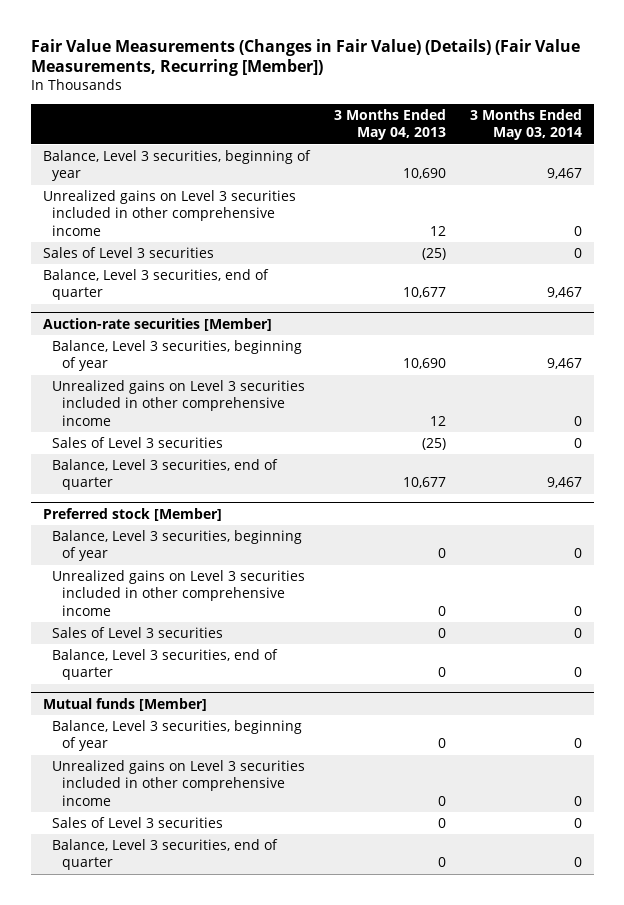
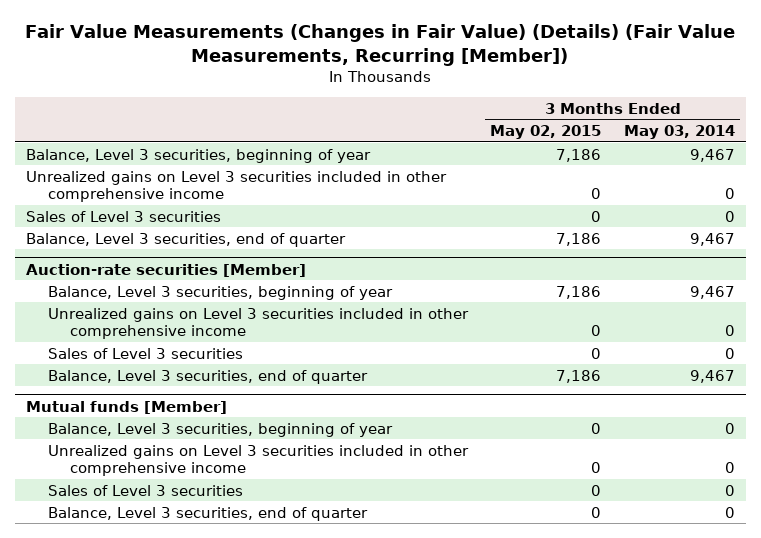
- | 3 Months Ended May 04, 2013 | 3 Months Ended May 03, 2014
+ | 3 Months Ended May 02, 2015 | 3 Months Ended May 03, 2014
- Preferred stock [Member]
- Balance, Level 3 securities, beginning of year | 0 | 0
- Unrealized gains on Level 3 securities included in other comprehensive income | 0 | 0
- Sales of Level 3 securities | 0 | 0
- Balance, Level 3 securities, end of quarter | 0 | 0

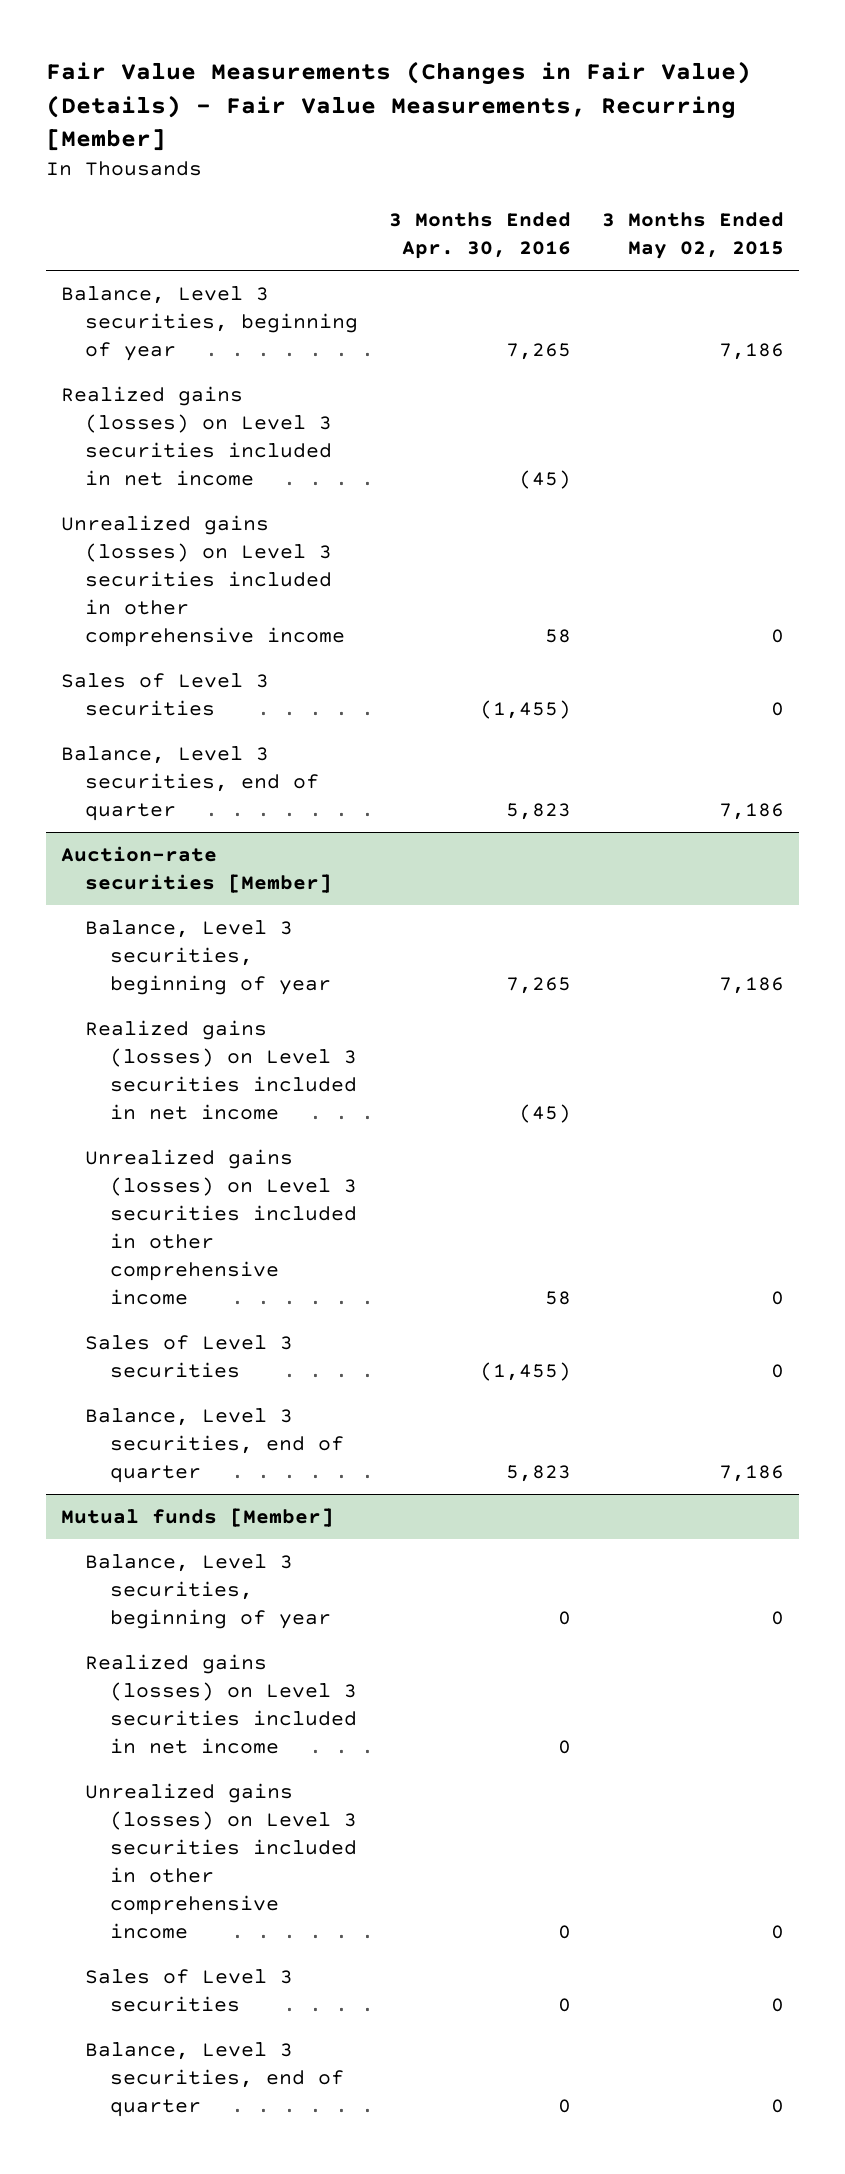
- Fair Value Measurements (Changes in Fair Value) (Details) (Fair Value Measurements, Recurring [Member])
+ Fair Value Measurements (Changes in Fair Value) (Details) - Fair Value Measurements, Recurring [Member]
- | 3 Months Ended May 02, 2015 | 3 Months Ended May 03, 2014
+ | 3 Months Ended Apr. 30, 2016 | 3 Months Ended May 02, 2015
- Unrealized gains on Level 3 securities included in other comprehensive income | 0 | 0
+ Realized gains (losses) on Level 3 securities included in net income | (45) |
+ Unrealized gains (losses) on Level 3 securities included in other comprehensive income | 58 | 0
@ Auction-rate securities [Member]
- Unrealized gains on Level 3 securities included in other comprehensive income | 0 | 0
+ Realized gains (losses) on Level 3 securities included in net income | (45) |
+ Unrealized gains (losses) on Level 3 securities included in other comprehensive income | 58 | 0
@ Mutual funds [Member]
- Unrealized gains on Level 3 securities included in other comprehensive income | 0 | 0
+ Realized gains (losses) on Level 3 securities included in net income | 0 |
+ Unrealized gains (losses) on Level 3 securities included in other comprehensive income | 0 | 0

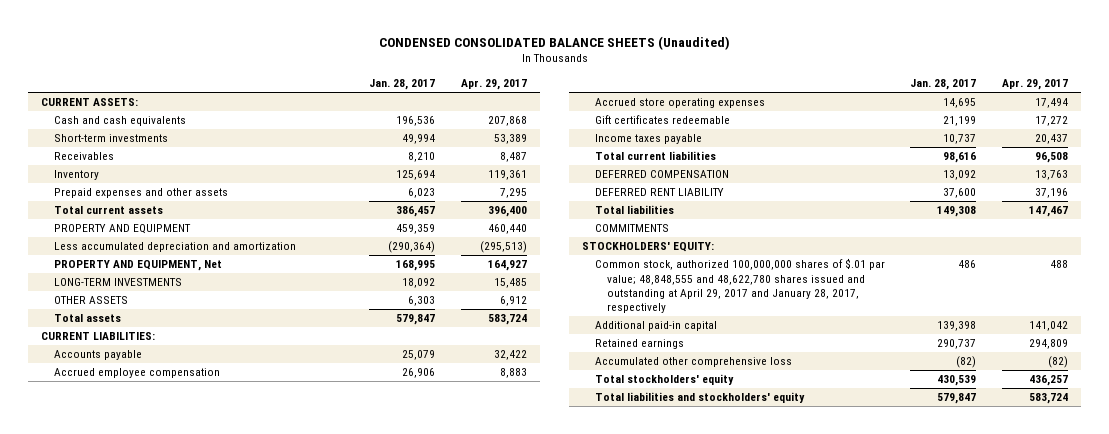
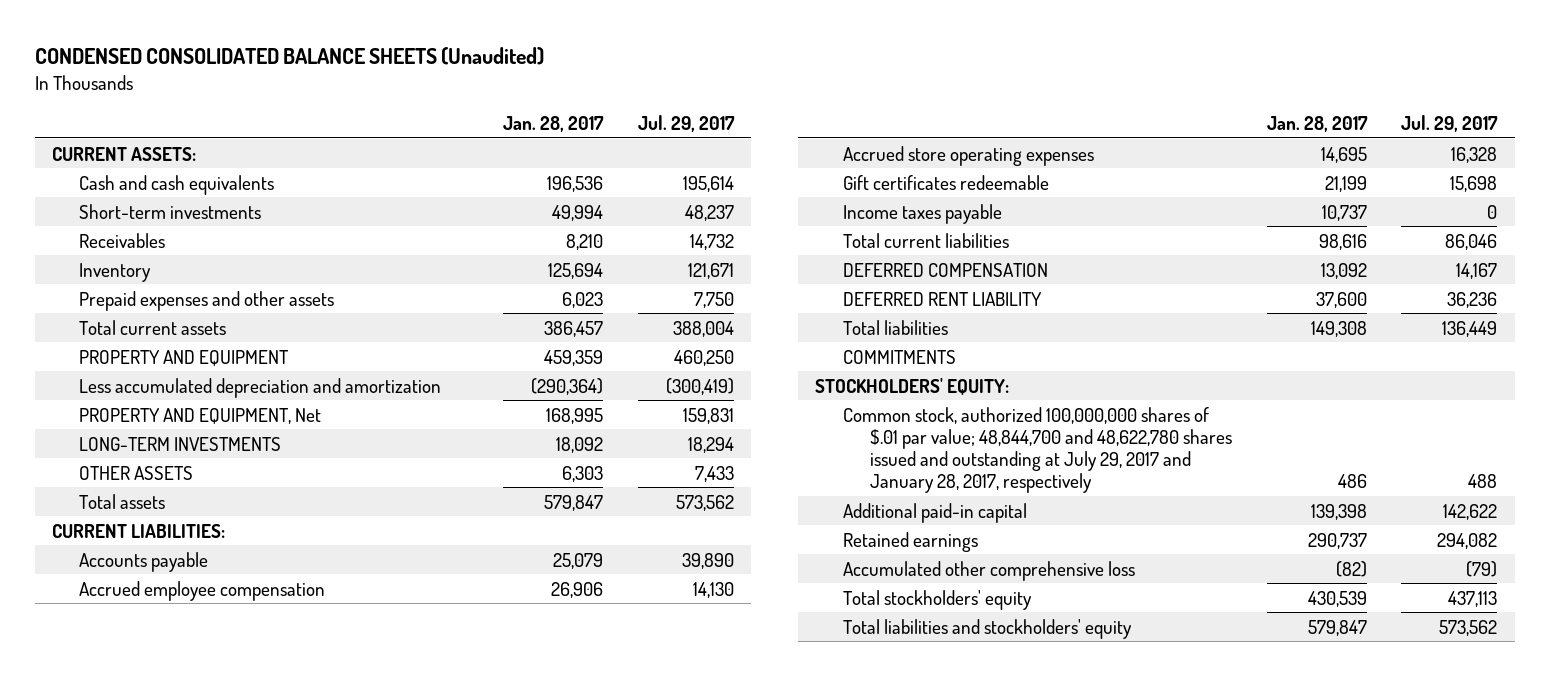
- | Jan. 28, 2017 | Apr. 29, 2017
+ | Jan. 28, 2017 | Jul. 29, 2017
- Common stock, authorized 100,000,000 shares of $.01 par value; 48,848,555 and 48,622,780 shares issued and outstanding at April 29, 2017 and January 28, 2017, respectively | 486 | 488
+ Common stock, authorized 100,000,000 shares of $.01 par value; 48,844,700 and 48,622,780 shares issued and outstanding at July 29, 2017 and January 28, 2017, respectively | 486 | 488

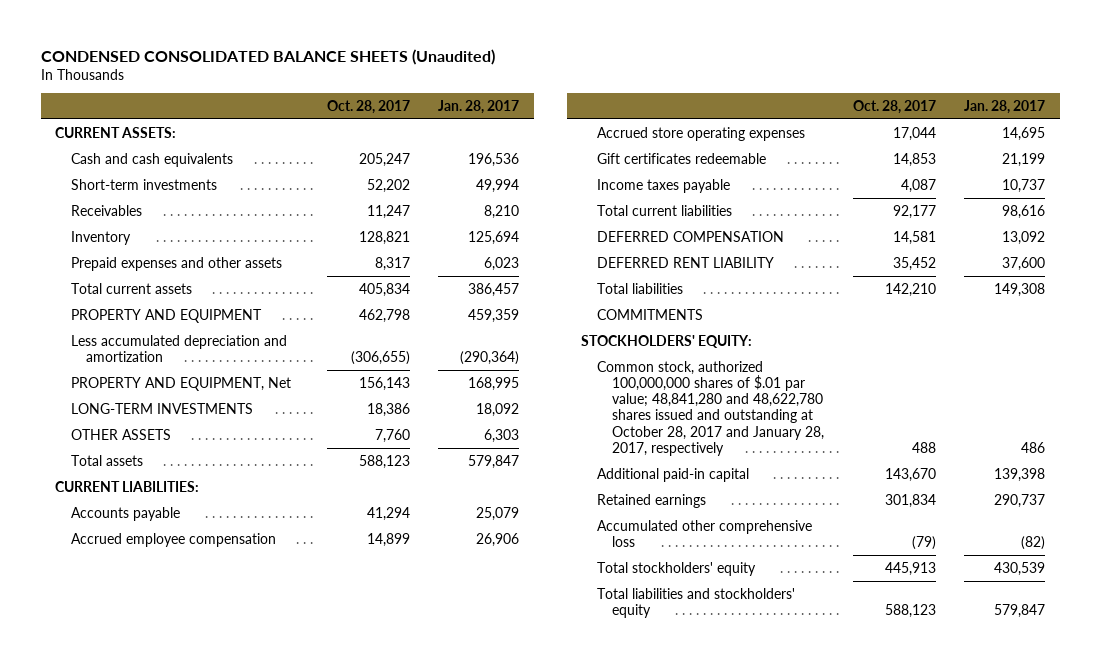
- | Jan. 28, 2017 | Jul. 29, 2017
+ | Oct. 28, 2017 | Jan. 28, 2017
- Common stock, authorized 100,000,000 shares of $.01 par value; 48,844,700 and 48,622,780 shares issued and outstanding at July 29, 2017 and January 28, 2017, respectively | 486 | 488
+ Common stock, authorized 100,000,000 shares of $.01 par value; 48,841,280 and 48,622,780 shares issued and outstanding at October 28, 2017 and January 28, 2017, respectively | 488 | 486

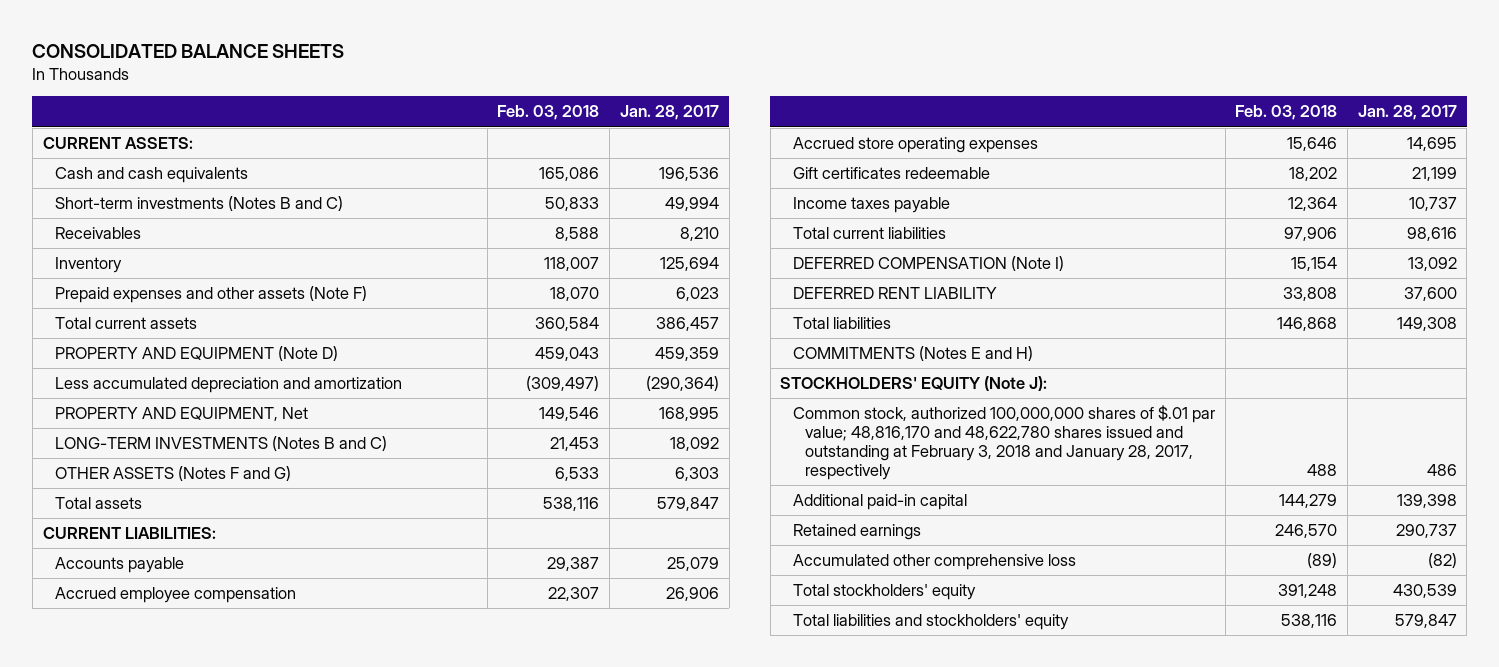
- CONDENSED CONSOLIDATED BALANCE SHEETS (Unaudited)
+ CONSOLIDATED BALANCE SHEETS
- | Oct. 28, 2017 | Jan. 28, 2017
+ | Feb. 03, 2018 | Jan. 28, 2017
- Short-term investments | 52,202 | 49,994
+ Short-term investments (Notes B and C) | 50,833 | 49,994
- Prepaid expenses and other assets | 8,317 | 6,023
+ Prepaid expenses and other assets (Note F) | 18,070 | 6,023
- PROPERTY AND EQUIPMENT | 462,798 | 459,359
+ PROPERTY AND EQUIPMENT (Note D) | 459,043 | 459,359
- LONG-TERM INVESTMENTS | 18,386 | 18,092
- OTHER ASSETS | 7,760 | 6,303
+ LONG-TERM INVESTMENTS (Notes B and C) | 21,453 | 18,092
+ OTHER ASSETS (Notes F and G) | 6,533 | 6,303
- DEFERRED COMPENSATION | 14,581 | 13,092
+ DEFERRED COMPENSATION (Note I) | 15,154 | 13,092
- COMMITMENTS
- STOCKHOLDERS' EQUITY:
- Common stock, authorized 100,000,000 shares of $.01 par value; 48,841,280 and 48,622,780 shares issued and outstanding at October 28, 2017 and January 28, 2017, respectively | 488 | 486
+ COMMITMENTS (Notes E and H)
+ STOCKHOLDERS' EQUITY (Note J):
+ Common stock, authorized 100,000,000 shares of $.01 par value; 48,816,170 and 48,622,780 shares issued and outstanding at February 3, 2018 and January 28, 2017, respectively | 488 | 486

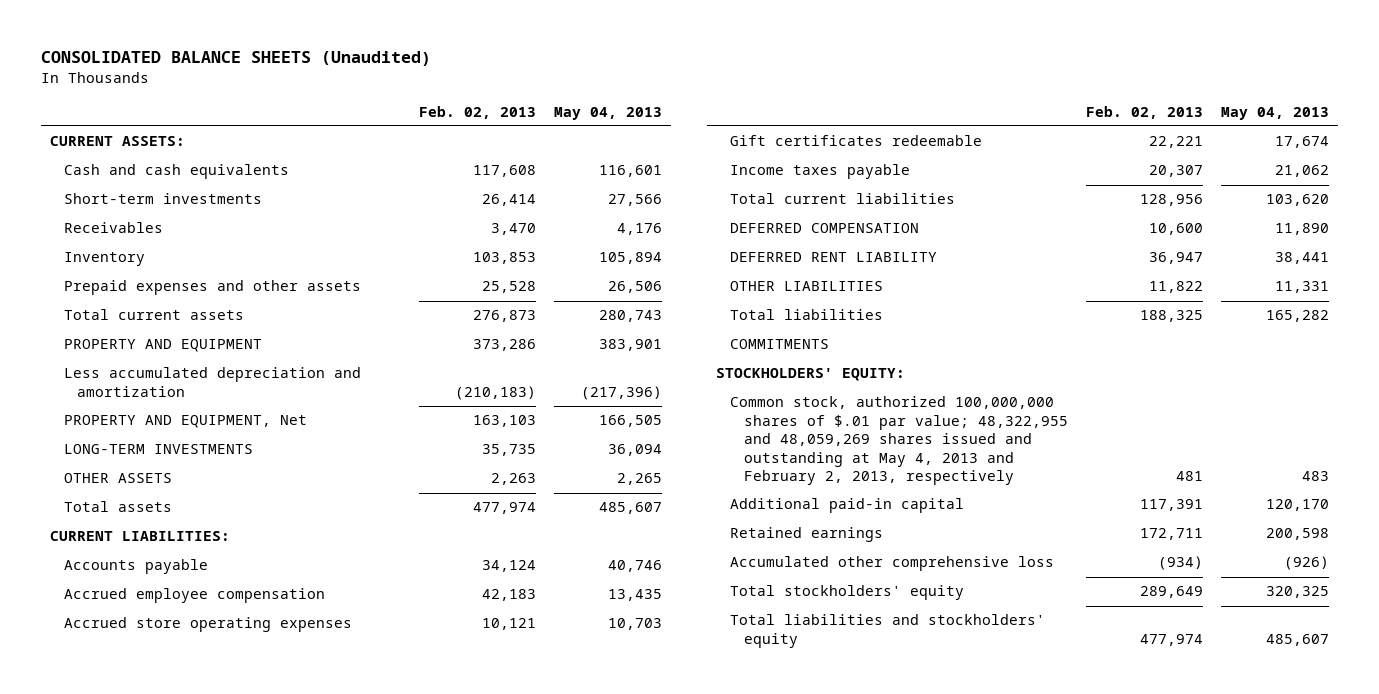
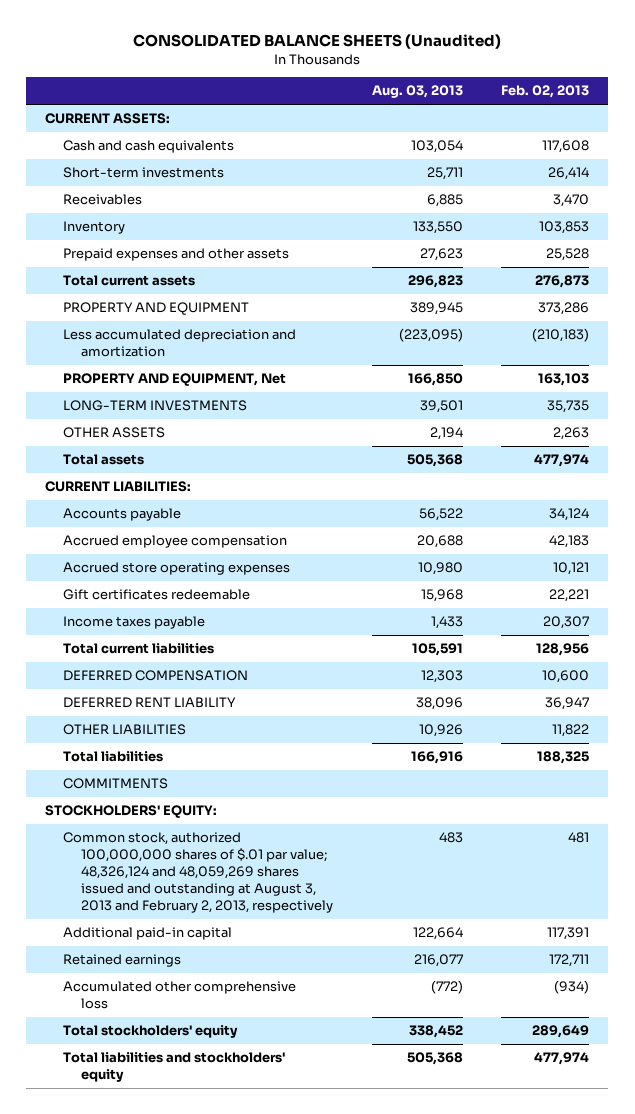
- | Feb. 02, 2013 | May 04, 2013
+ | Aug. 03, 2013 | Feb. 02, 2013
- Common stock, authorized 100,000,000 shares of $.01 par value; 48,322,955 and 48,059,269 shares issued and outstanding at May 4, 2013 and February 2, 2013, respectively | 481 | 483
+ Common stock, authorized 100,000,000 shares of $.01 par value; 48,326,124 and 48,059,269 shares issued and outstanding at August 3, 2013 and February 2, 2013, respectively | 483 | 481

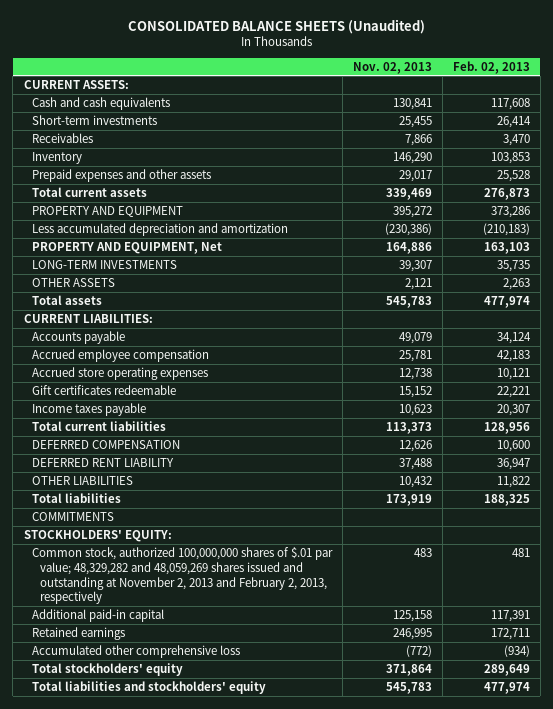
- | Aug. 03, 2013 | Feb. 02, 2013
+ | Nov. 02, 2013 | Feb. 02, 2013
- Common stock, authorized 100,000,000 shares of $.01 par value; 48,326,124 and 48,059,269 shares issued and outstanding at August 3, 2013 and February 2, 2013, respectively | 483 | 481
+ Common stock, authorized 100,000,000 shares of $.01 par value; 48,329,282 and 48,059,269 shares issued and outstanding at November 2, 2013 and February 2, 2013, respectively | 483 | 481

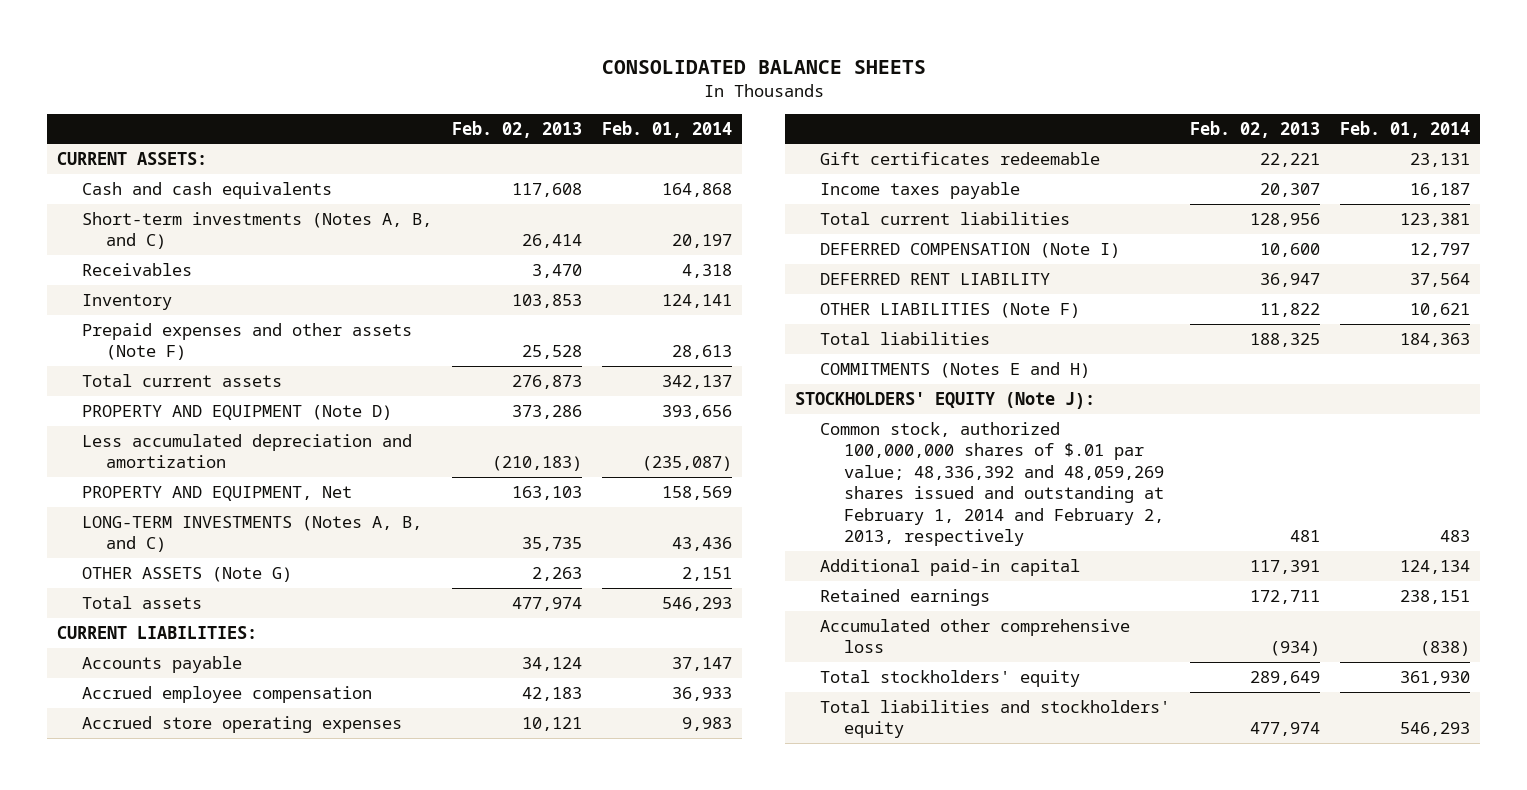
- CONSOLIDATED BALANCE SHEETS (Unaudited)
+ CONSOLIDATED BALANCE SHEETS
- | Nov. 02, 2013 | Feb. 02, 2013
+ | Feb. 02, 2013 | Feb. 01, 2014
- Short-term investments | 25,455 | 26,414
+ Short-term investments (Notes A, B, and C) | 26,414 | 20,197
- Prepaid expenses and other assets | 29,017 | 25,528
+ Prepaid expenses and other assets (Note F) | 25,528 | 28,613
- PROPERTY AND EQUIPMENT | 395,272 | 373,286
+ PROPERTY AND EQUIPMENT (Note D) | 373,286 | 393,656
- LONG-TERM INVESTMENTS | 39,307 | 35,735
- OTHER ASSETS | 2,121 | 2,263
+ LONG-TERM INVESTMENTS (Notes A, B, and C) | 35,735 | 43,436
+ OTHER ASSETS (Note G) | 2,263 | 2,151
- DEFERRED COMPENSATION | 12,626 | 10,600
+ DEFERRED COMPENSATION (Note I) | 10,600 | 12,797
- OTHER LIABILITIES | 10,432 | 11,822
+ OTHER LIABILITIES (Note F) | 11,822 | 10,621
- COMMITMENTS
- STOCKHOLDERS' EQUITY:
- Common stock, authorized 100,000,000 shares of $.01 par value; 48,329,282 and 48,059,269 shares issued and outstanding at November 2, 2013 and February 2, 2013, respectively | 483 | 481
+ COMMITMENTS (Notes E and H)
+ STOCKHOLDERS' EQUITY (Note J):
+ Common stock, authorized 100,000,000 shares of $.01 par value; 48,336,392 and 48,059,269 shares issued and outstanding at February 1, 2014 and February 2, 2013, respectively | 481 | 483

